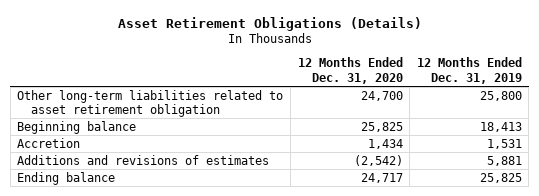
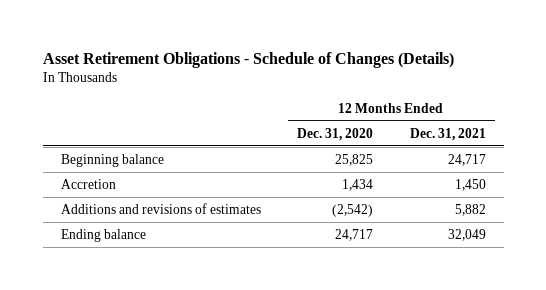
- Asset Retirement Obligations (Details)
+ Asset Retirement Obligations - Schedule of Changes (Details)
- | 12 Months Ended Dec. 31, 2020 | 12 Months Ended Dec. 31, 2019
+ | 12 Months Ended Dec. 31, 2020 | 12 Months Ended Dec. 31, 2021
- Other long-term liabilities related to asset retirement obligation | 24,700 | 25,800

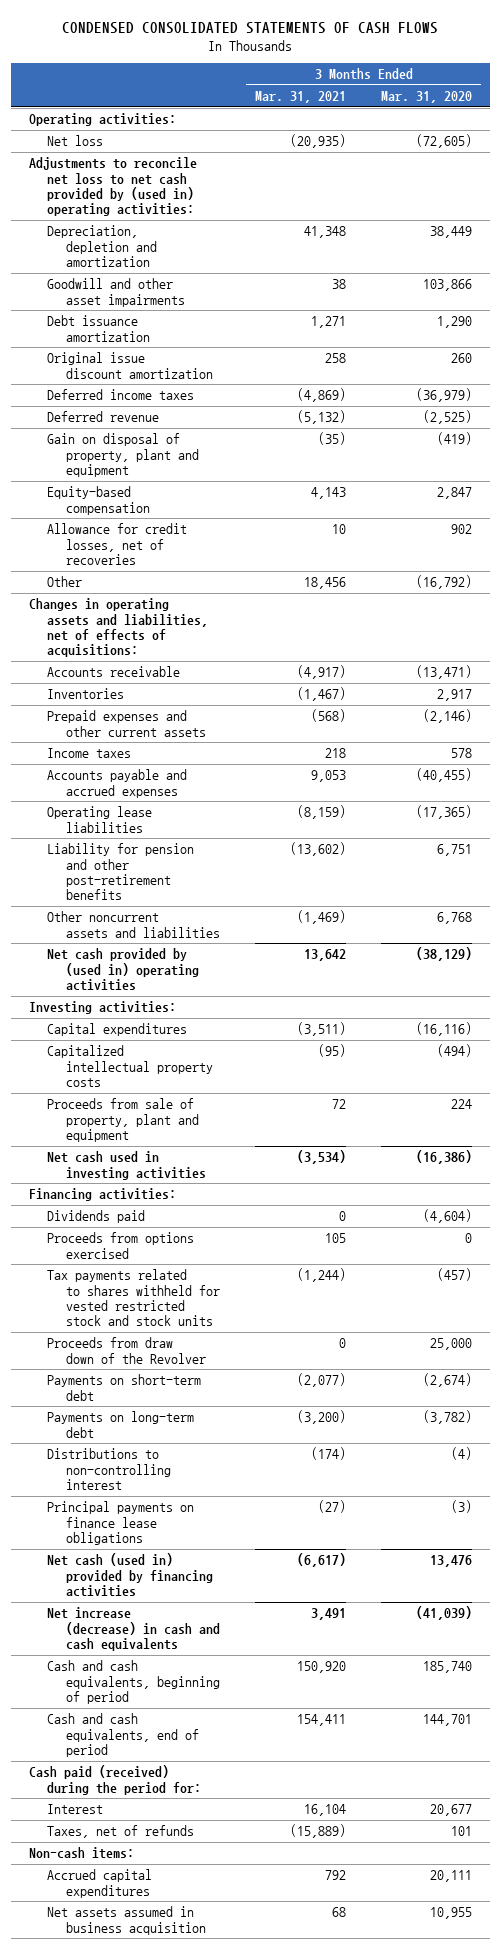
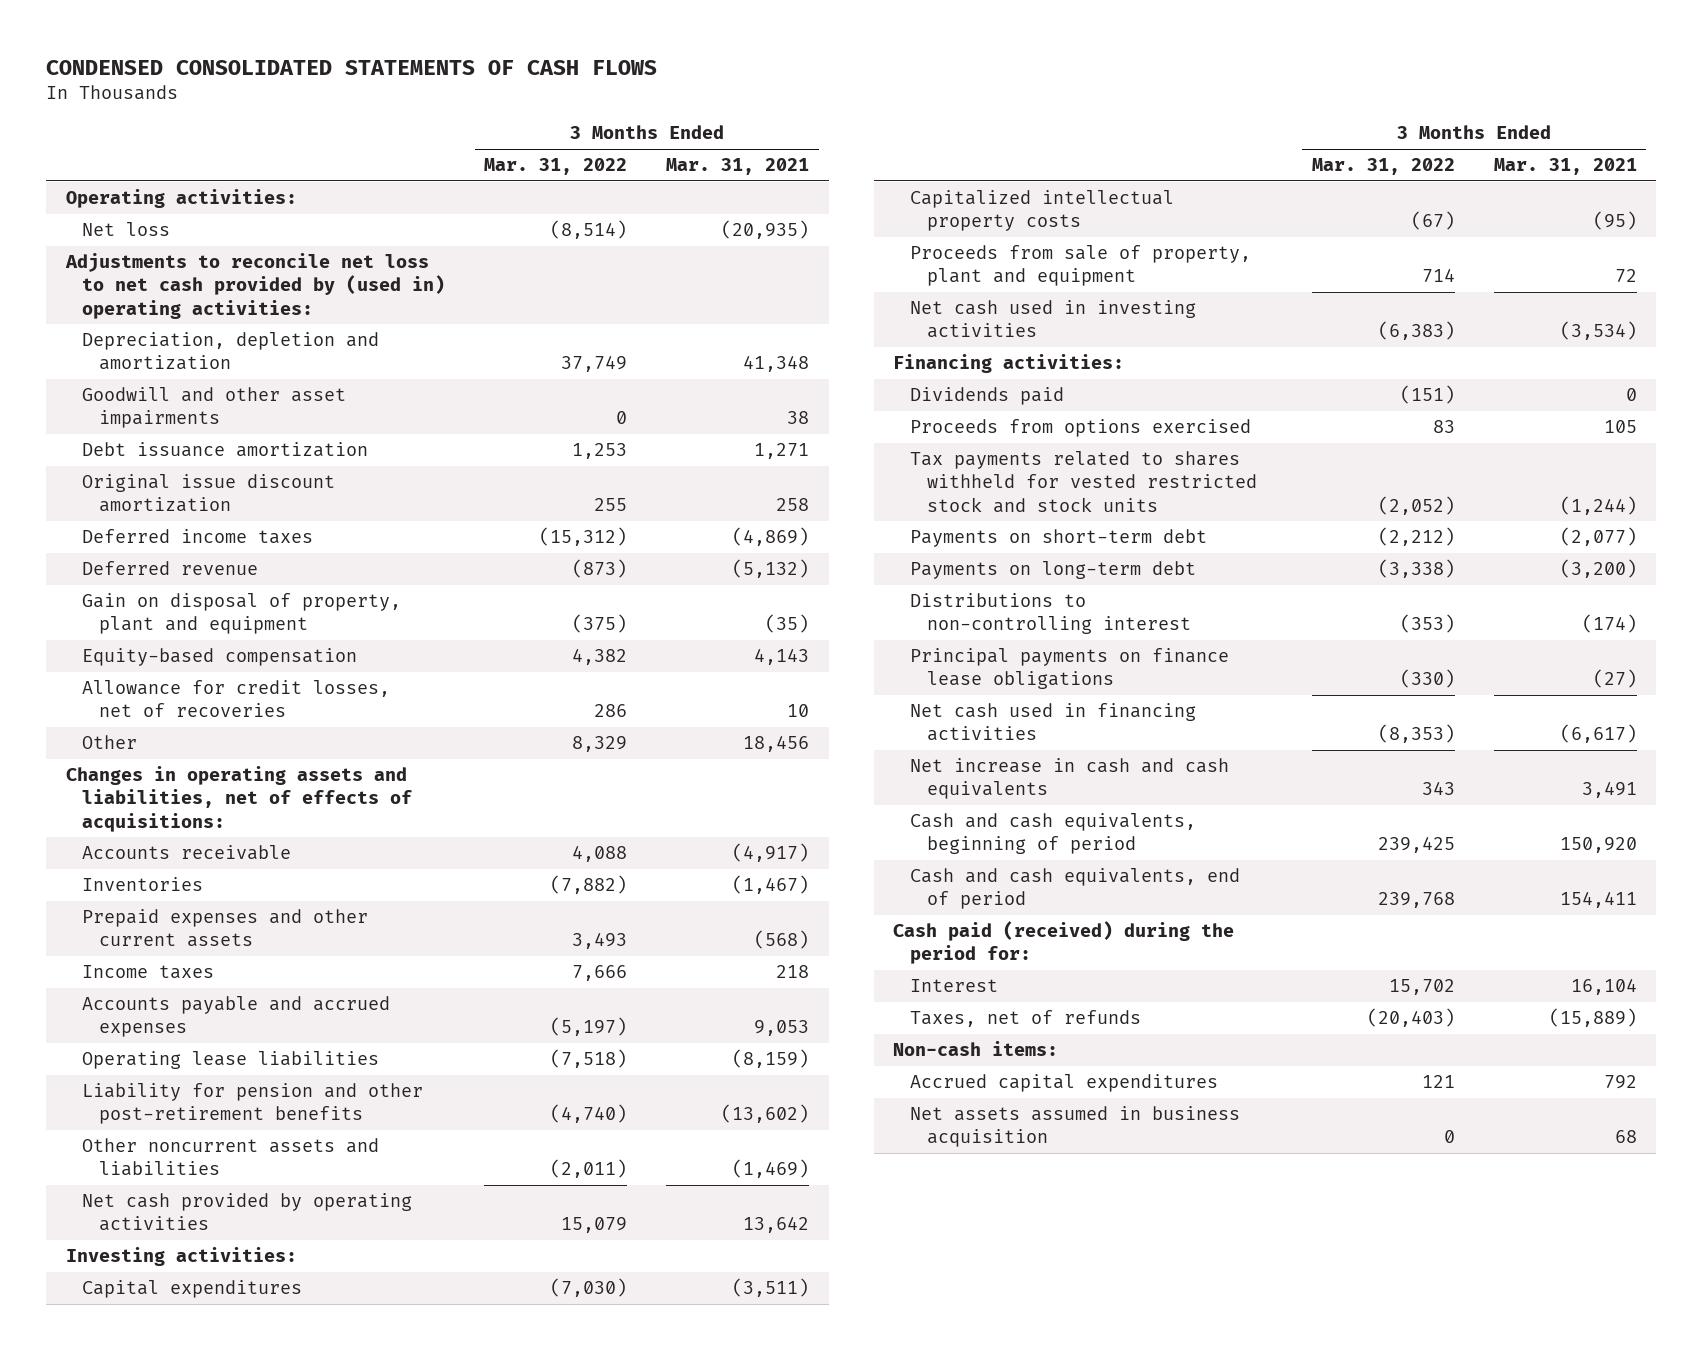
- | 3 Months Ended Mar. 31, 2021 | 3 Months Ended Mar. 31, 2020
+ | 3 Months Ended Mar. 31, 2022 | 3 Months Ended Mar. 31, 2021
- Net cash provided by (used in) operating activities | 13,642 | (38,129)
+ Net cash provided by operating activities | 15,079 | 13,642
- Proceeds from draw down of the Revolver | 0 | 25,000
- Net cash (used in) provided by financing activities | (6,617) | 13,476
- Net increase (decrease) in cash and cash equivalents | 3,491 | (41,039)
+ Net cash used in financing activities | (8,353) | (6,617)
+ Net increase in cash and cash equivalents | 343 | 3,491

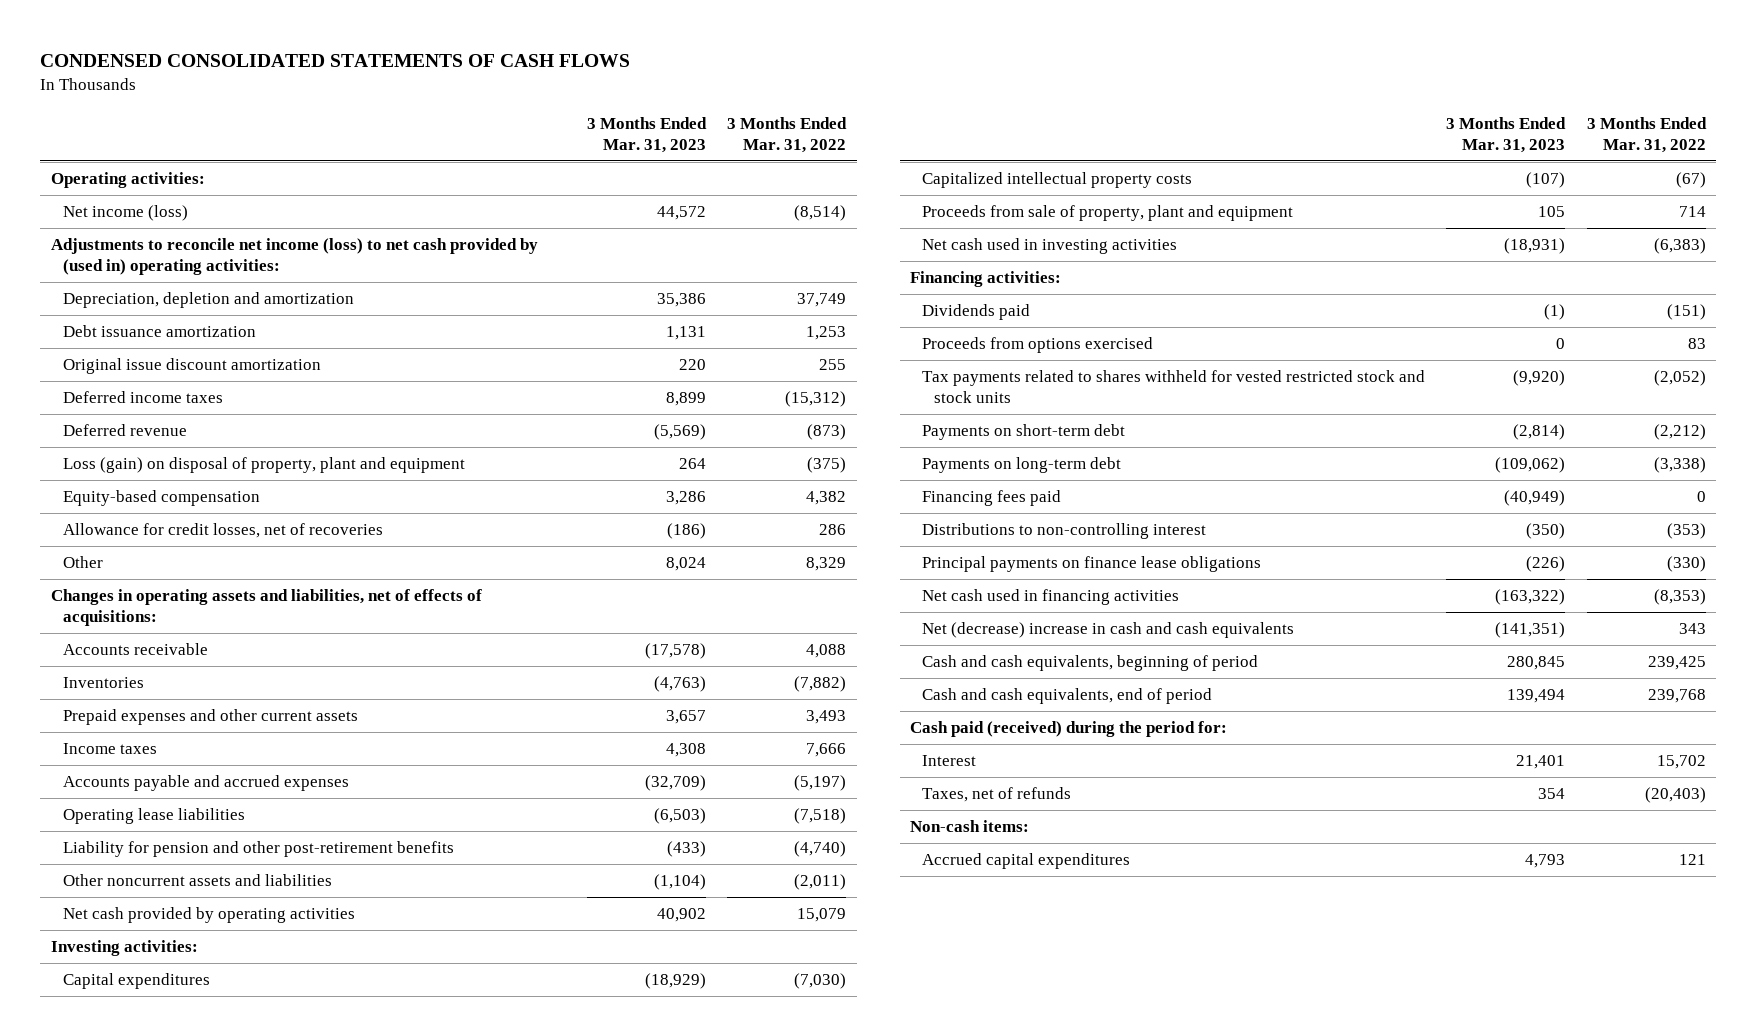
- | 3 Months Ended Mar. 31, 2022 | 3 Months Ended Mar. 31, 2021
+ | 3 Months Ended Mar. 31, 2023 | 3 Months Ended Mar. 31, 2022
- Net loss | (8,514) | (20,935)
- Adjustments to reconcile net loss to net cash provided by (used in) operating activities:
+ Net income (loss) | 44,572 | (8,514)
+ Adjustments to reconcile net income (loss) to net cash provided by (used in) operating activities:
- Goodwill and other asset impairments | 0 | 38
- Gain on disposal of property, plant and equipment | (375) | (35)
+ Loss (gain) on disposal of property, plant and equipment | 264 | (375)
+ Financing fees paid | (40,949) | 0
- Net increase in cash and cash equivalents | 343 | 3,491
+ Net (decrease) increase in cash and cash equivalents | (141,351) | 343
- Net assets assumed in business acquisition | 0 | 68

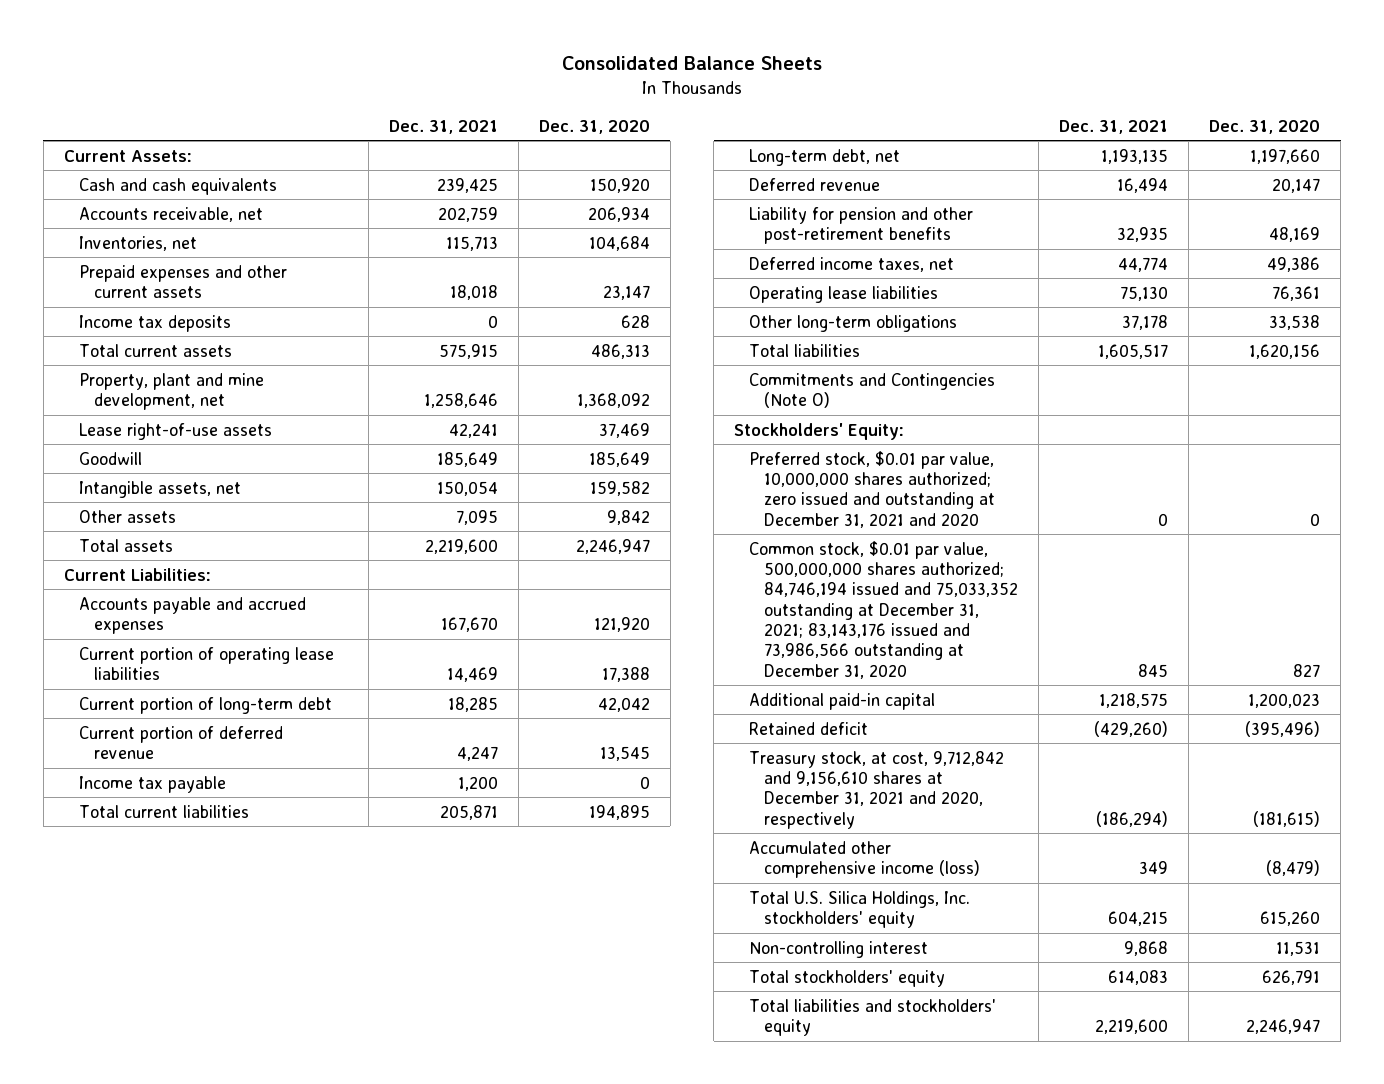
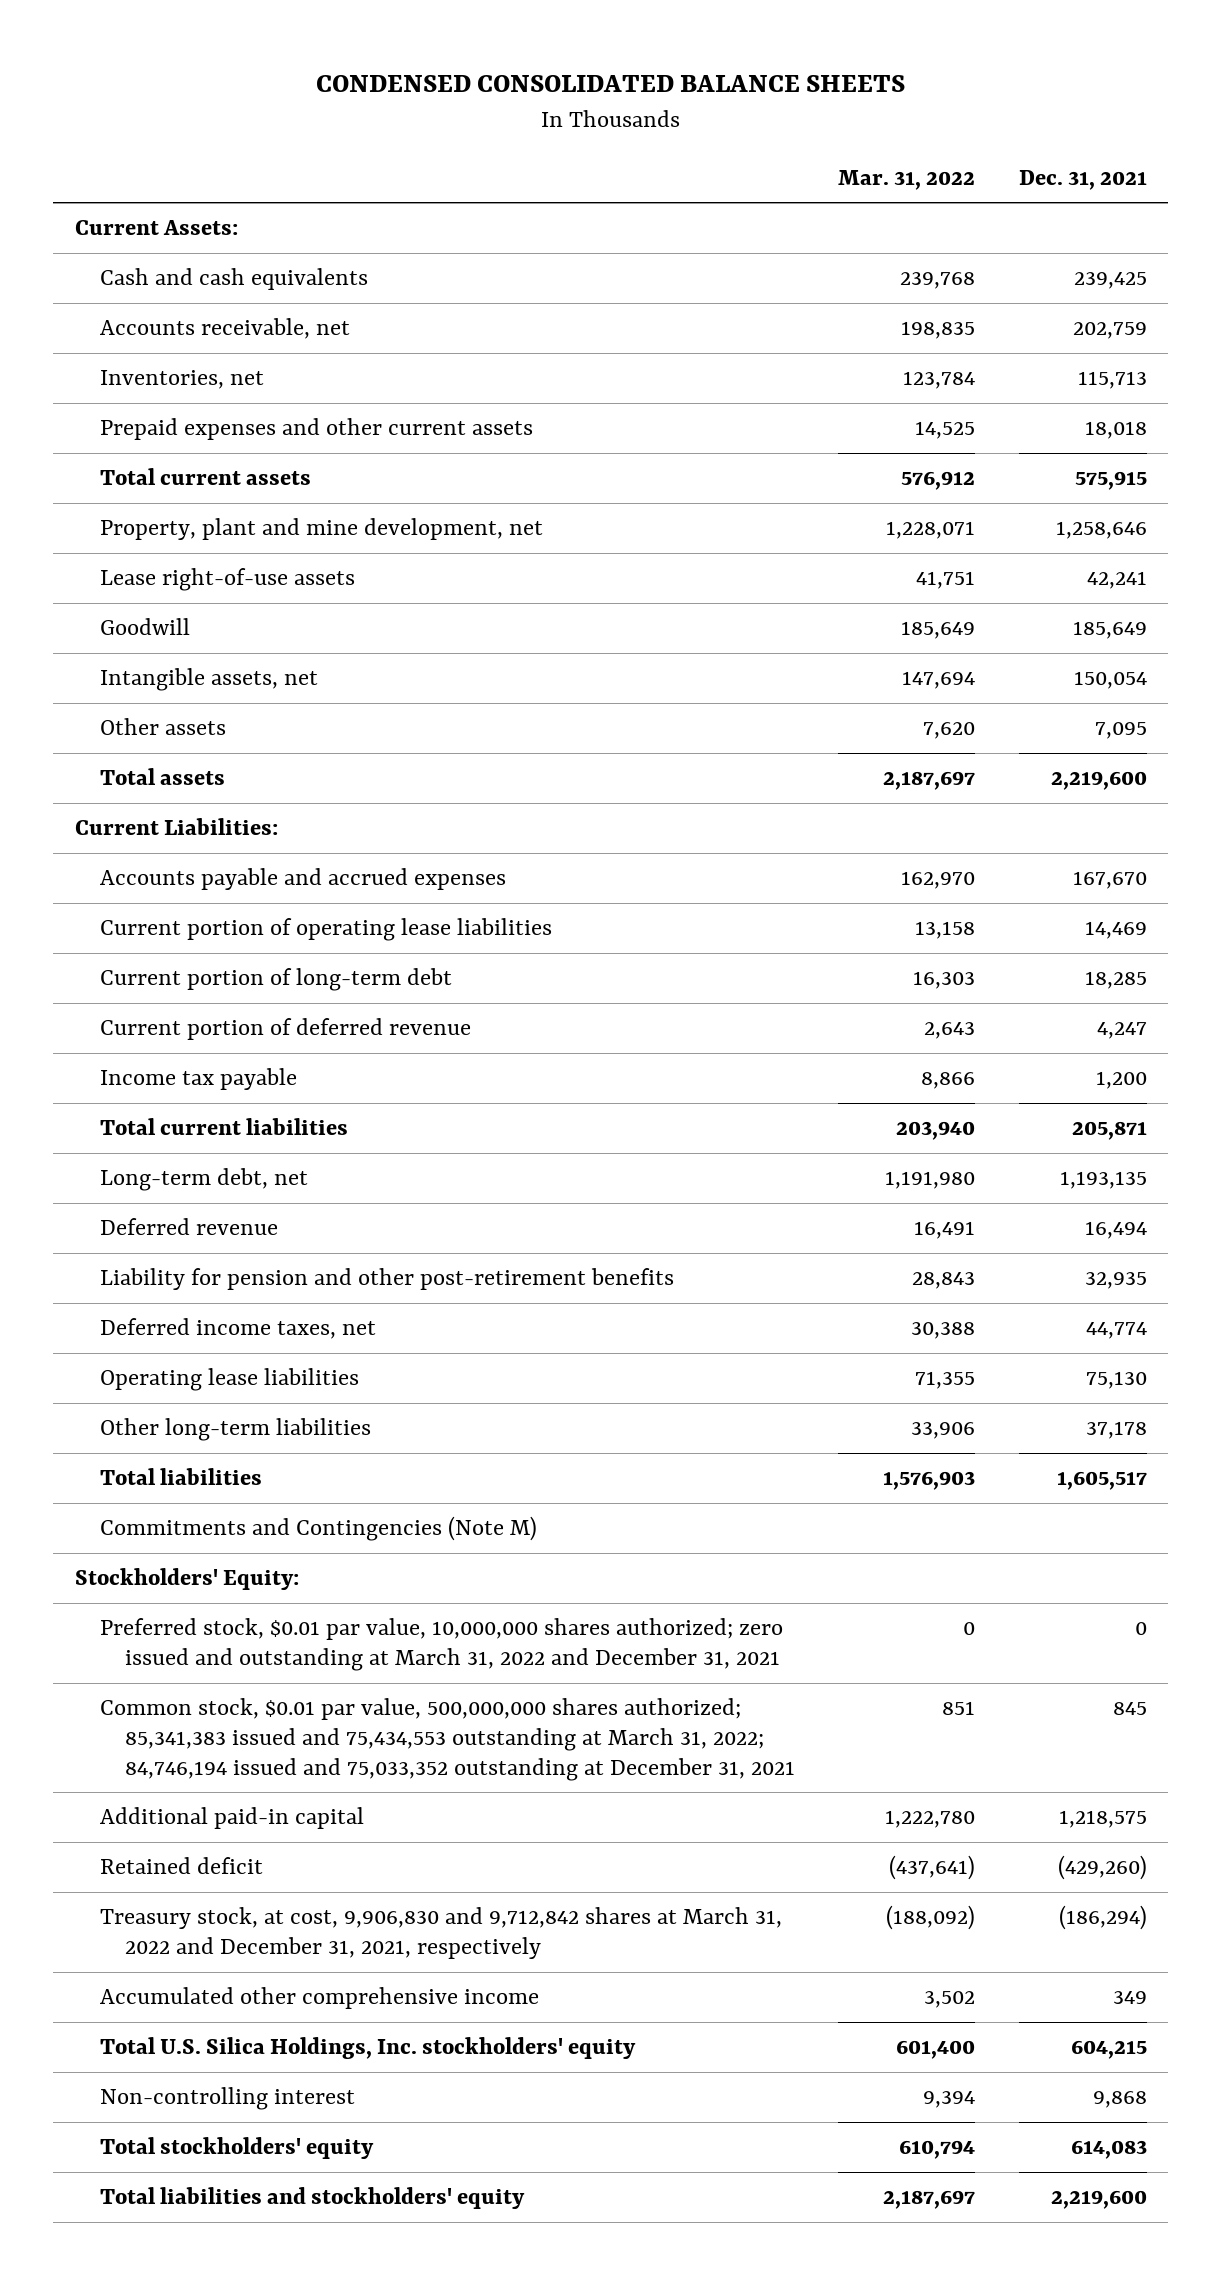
- Consolidated Balance Sheets
+ CONDENSED CONSOLIDATED BALANCE SHEETS
- | Dec. 31, 2021 | Dec. 31, 2020
+ | Mar. 31, 2022 | Dec. 31, 2021
- Income tax deposits | 0 | 628
- Other long-term obligations | 37,178 | 33,538
+ Other long-term liabilities | 33,906 | 37,178
- Commitments and Contingencies (Note O)
+ Commitments and Contingencies (Note M)
- Preferred stock, $0.01 par value, 10,000,000 shares authorized; zero issued and outstanding at December 31, 2021 and 2020 | 0 | 0
- Common stock, $0.01 par value, 500,000,000 shares authorized; 84,746,194 issued and 75,033,352 outstanding at December 31, 2021; 83,143,176 issued and 73,986,566 outstanding at December 31, 2020 | 845 | 827
+ Preferred stock, $0.01 par value, 10,000,000 shares authorized; zero issued and outstanding at March 31, 2022 and December 31, 2021 | 0 | 0
+ Common stock, $0.01 par value, 500,000,000 shares authorized; 85,341,383 issued and 75,434,553 outstanding at March 31, 2022; 84,746,194 issued and 75,033,352 outstanding at December 31, 2021 | 851 | 845
- Treasury stock, at cost, 9,712,842 and 9,156,610 shares at December 31, 2021 and 2020, respectively | (186,294) | (181,615)
- Accumulated other comprehensive income (loss) | 349 | (8,479)
+ Treasury stock, at cost, 9,906,830 and 9,712,842 shares at March 31, 2022 and December 31, 2021, respectively | (188,092) | (186,294)
+ Accumulated other comprehensive income | 3,502 | 349

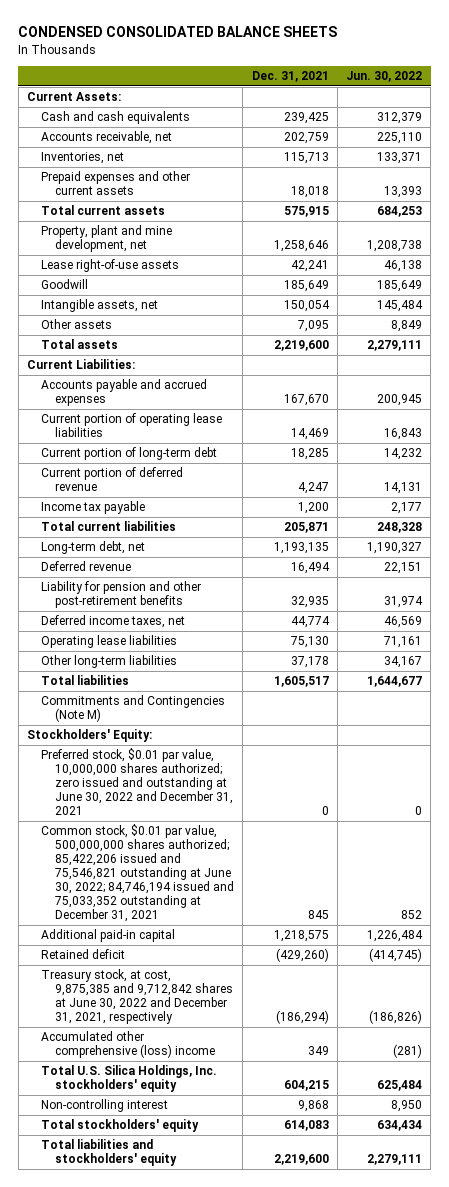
- | Mar. 31, 2022 | Dec. 31, 2021
+ | Dec. 31, 2021 | Jun. 30, 2022
- Preferred stock, $0.01 par value, 10,000,000 shares authorized; zero issued and outstanding at March 31, 2022 and December 31, 2021 | 0 | 0
- Common stock, $0.01 par value, 500,000,000 shares authorized; 85,341,383 issued and 75,434,553 outstanding at March 31, 2022; 84,746,194 issued and 75,033,352 outstanding at December 31, 2021 | 851 | 845
+ Preferred stock, $0.01 par value, 10,000,000 shares authorized; zero issued and outstanding at June 30, 2022 and December 31, 2021 | 0 | 0
+ Common stock, $0.01 par value, 500,000,000 shares authorized; 85,422,206 issued and 75,546,821 outstanding at June 30, 2022; 84,746,194 issued and 75,033,352 outstanding at December 31, 2021 | 845 | 852
- Treasury stock, at cost, 9,906,830 and 9,712,842 shares at March 31, 2022 and December 31, 2021, respectively | (188,092) | (186,294)
- Accumulated other comprehensive income | 3,502 | 349
+ Treasury stock, at cost, 9,875,385 and 9,712,842 shares at June 30, 2022 and December 31, 2021, respectively | (186,294) | (186,826)
+ Accumulated other comprehensive (loss) income | 349 | (281)

